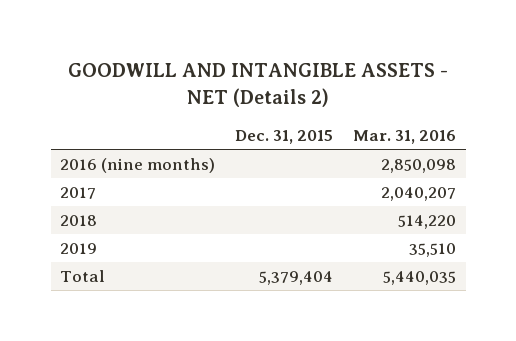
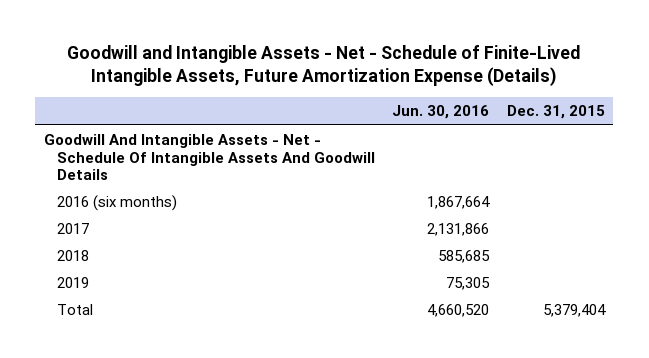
- GOODWILL AND INTANGIBLE ASSETS - NET (Details 2)
+ Goodwill and Intangible Assets - Net - Schedule of Finite-Lived Intangible Assets, Future Amortization Expense (Details)
- | Dec. 31, 2015 | Mar. 31, 2016
+ | Jun. 30, 2016 | Dec. 31, 2015
- 2016 (nine months) | | 2,850,098
+ Goodwill And Intangible Assets - Net - Schedule Of Intangible Assets And Goodwill Details
+ 2016 (six months) | 1,867,664 |

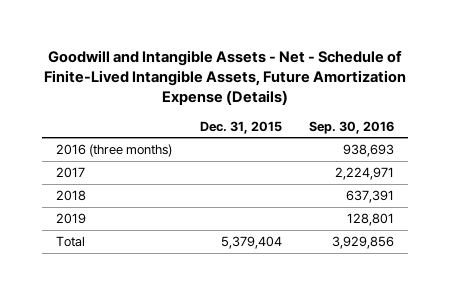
- | Jun. 30, 2016 | Dec. 31, 2015
+ | Dec. 31, 2015 | Sep. 30, 2016
- Goodwill And Intangible Assets - Net - Schedule Of Intangible Assets And Goodwill Details
- 2016 (six months) | 1,867,664 |
+ 2016 (three months) | | 938,693

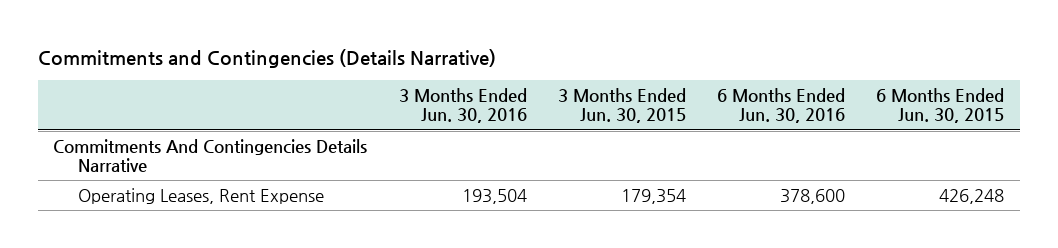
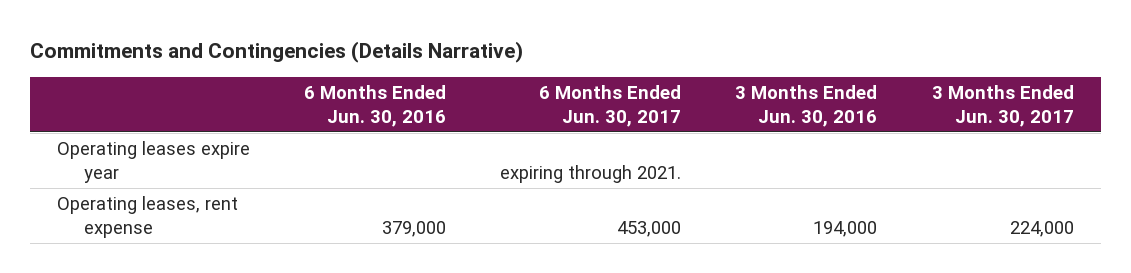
- | 3 Months Ended Jun. 30, 2016 | 3 Months Ended Jun. 30, 2015 | 6 Months Ended Jun. 30, 2016 | 6 Months Ended Jun. 30, 2015
+ | 6 Months Ended Jun. 30, 2016 | 6 Months Ended Jun. 30, 2017 | 3 Months Ended Jun. 30, 2016 | 3 Months Ended Jun. 30, 2017
- Commitments And Contingencies Details Narrative
- Operating Leases, Rent Expense | 193,504 | 179,354 | 378,600 | 426,248
+ Operating leases expire year | | expiring through 2021. | |
+ Operating leases, rent expense | 379,000 | 453,000 | 194,000 | 224,000

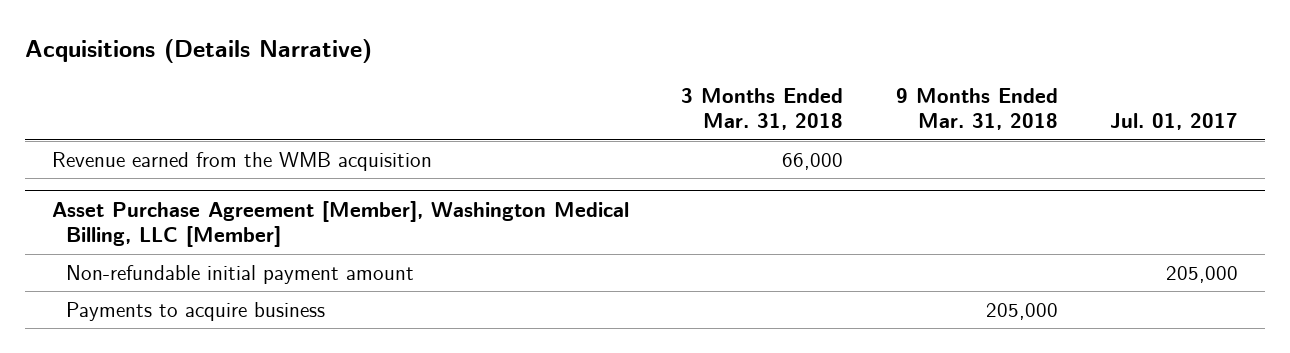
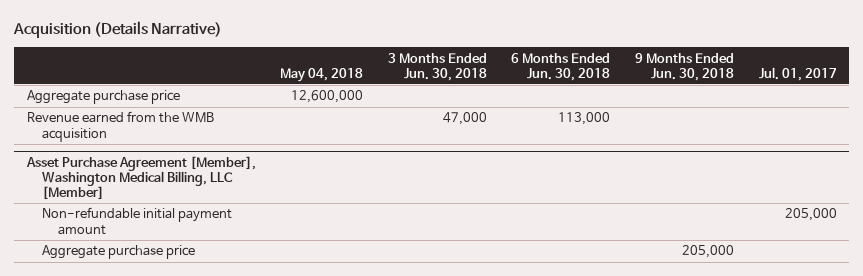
- Acquisitions (Details Narrative)
+ Acquisition (Details Narrative)
- | 3 Months Ended Mar. 31, 2018 | 9 Months Ended Mar. 31, 2018 | Jul. 01, 2017
+ | May 04, 2018 | 3 Months Ended Jun. 30, 2018 | 6 Months Ended Jun. 30, 2018 | 9 Months Ended Jun. 30, 2018 | Jul. 01, 2017
+ Aggregate purchase price | 12,600,000 | | | |
@ Asset Purchase Agreement [Member], Washington Medical Billing, LLC [Member]
- Payments to acquire business | | 205,000 |
+ Aggregate purchase price | | | | 205,000 |

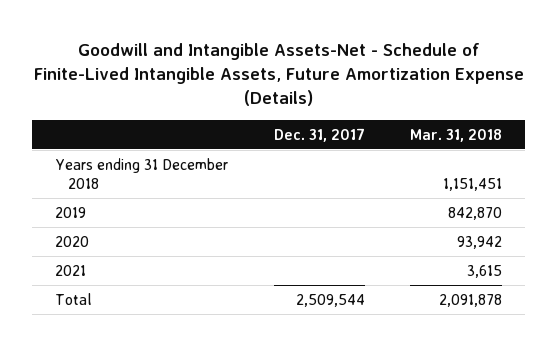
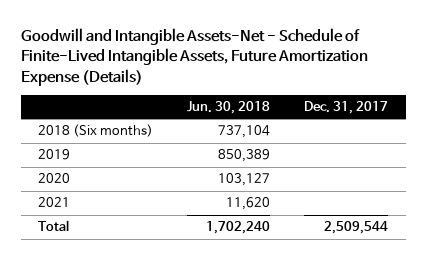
- | Dec. 31, 2017 | Mar. 31, 2018
+ | Jun. 30, 2018 | Dec. 31, 2017
- Years ending 31 December 2018 | | 1,151,451
+ 2018 (Six months) | 737,104 |

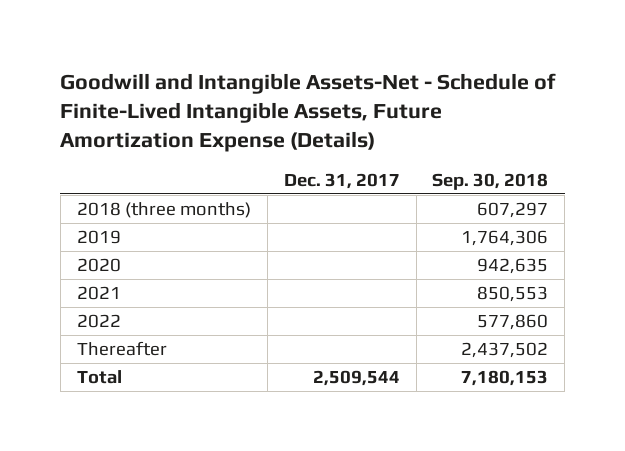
- | Jun. 30, 2018 | Dec. 31, 2017
+ | Dec. 31, 2017 | Sep. 30, 2018
- 2018 (Six months) | 737,104 |
+ 2018 (three months) | | 607,297
+ 2022 | | 577,860
+ Thereafter | | 2,437,502

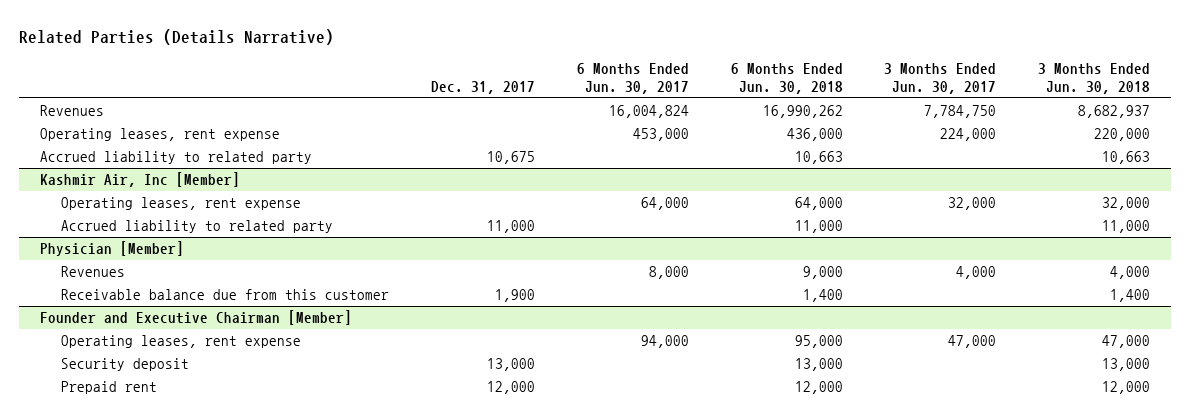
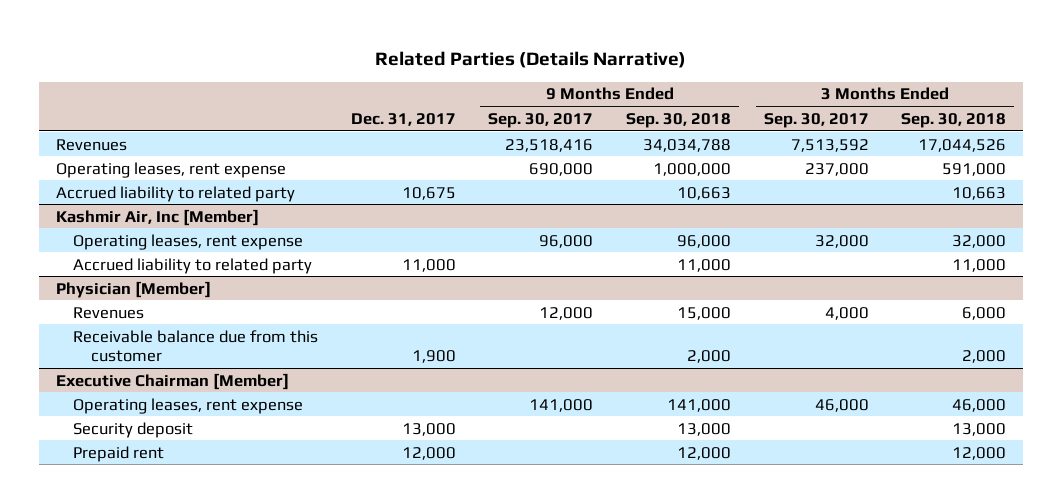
- | Dec. 31, 2017 | 6 Months Ended Jun. 30, 2017 | 6 Months Ended Jun. 30, 2018 | 3 Months Ended Jun. 30, 2017 | 3 Months Ended Jun. 30, 2018
+ | Dec. 31, 2017 | 9 Months Ended Sep. 30, 2017 | 9 Months Ended Sep. 30, 2018 | 3 Months Ended Sep. 30, 2017 | 3 Months Ended Sep. 30, 2018
- Founder and Executive Chairman [Member]
+ Executive Chairman [Member]

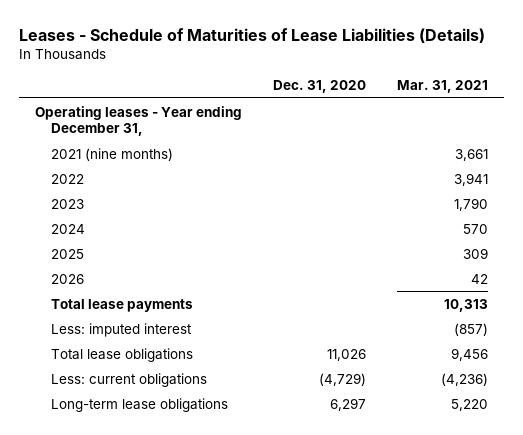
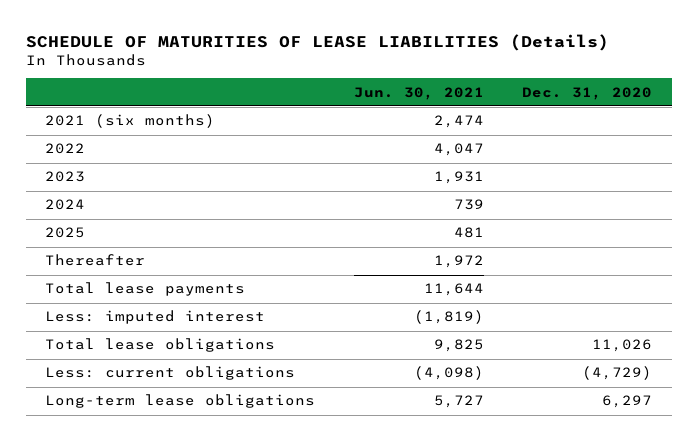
- Leases - Schedule of Maturities of Lease Liabilities (Details)
+ SCHEDULE OF MATURITIES OF LEASE LIABILITIES (Details)
- | Dec. 31, 2020 | Mar. 31, 2021
+ | Jun. 30, 2021 | Dec. 31, 2020
- Operating leases - Year ending December 31,
- 2021 (nine months) | | 3,661
+ 2021 (six months) | 2,474 |
- 2026 | | 42
+ Thereafter | 1,972 |

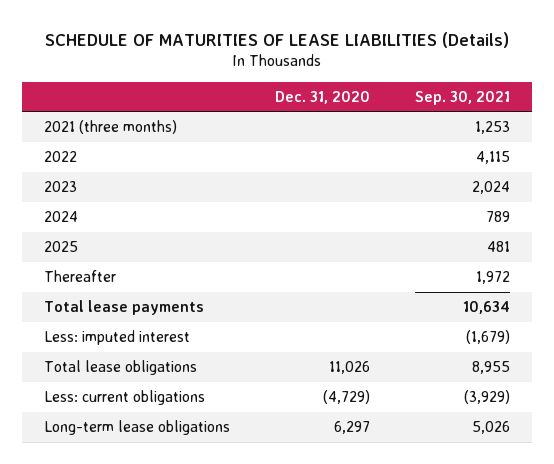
- | Jun. 30, 2021 | Dec. 31, 2020
+ | Dec. 31, 2020 | Sep. 30, 2021
- 2021 (six months) | 2,474 |
+ 2021 (three months) | | 1,253

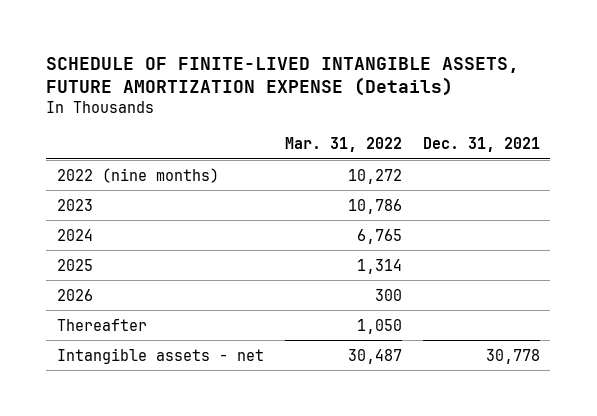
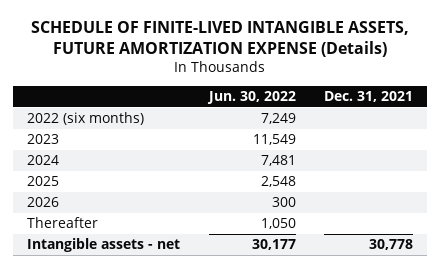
- | Mar. 31, 2022 | Dec. 31, 2021
+ | Jun. 30, 2022 | Dec. 31, 2021
- 2022 (nine months) | 10,272 |
+ 2022 (six months) | 7,249 |

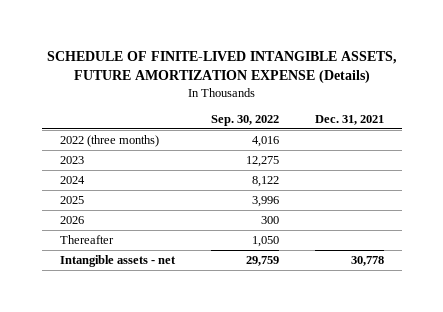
- | Jun. 30, 2022 | Dec. 31, 2021
+ | Sep. 30, 2022 | Dec. 31, 2021
- 2022 (six months) | 7,249 |
+ 2022 (three months) | 4,016 |

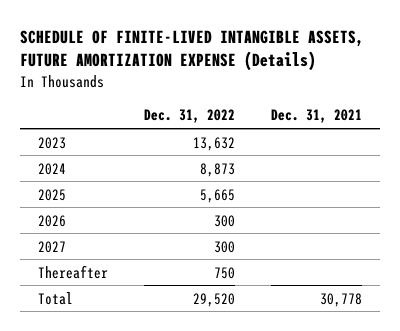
- | Sep. 30, 2022 | Dec. 31, 2021
+ | Dec. 31, 2022 | Dec. 31, 2021
- 2022 (three months) | 4,016 |
+ 2027 | 300 |
- Intangible assets - net | 29,759 | 30,778
+ Total | 29,520 | 30,778

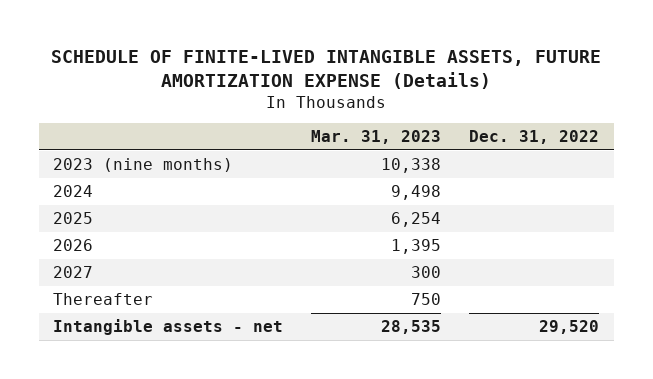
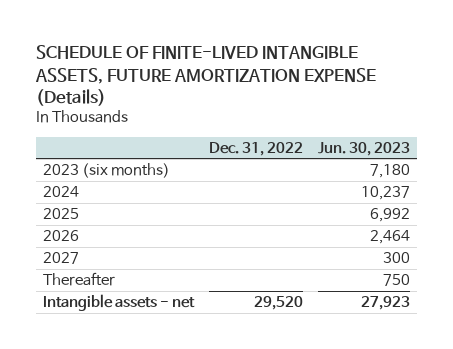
- | Mar. 31, 2023 | Dec. 31, 2022
+ | Dec. 31, 2022 | Jun. 30, 2023
- 2023 (nine months) | 10,338 |
+ 2023 (six months) | | 7,180

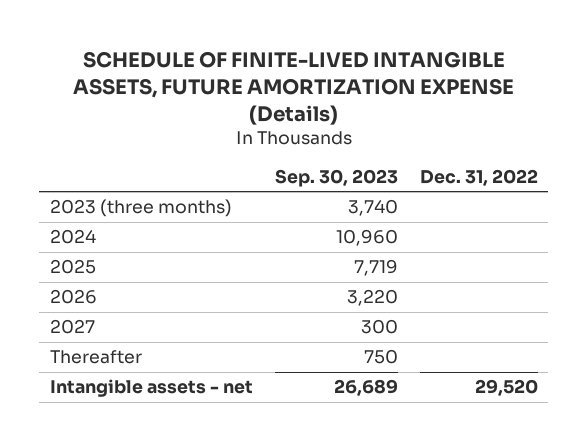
- | Dec. 31, 2022 | Jun. 30, 2023
+ | Sep. 30, 2023 | Dec. 31, 2022
- 2023 (six months) | | 7,180
+ 2023 (three months) | 3,740 |

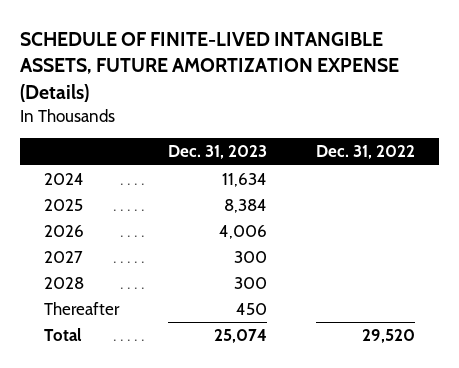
- | Sep. 30, 2023 | Dec. 31, 2022
+ | Dec. 31, 2023 | Dec. 31, 2022
- 2023 (three months) | 3,740 |
+ 2028 | 300 |
- Intangible assets - net | 26,689 | 29,520
+ Total | 25,074 | 29,520

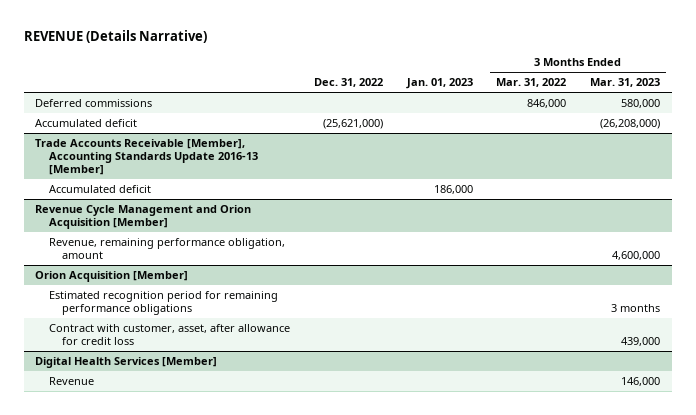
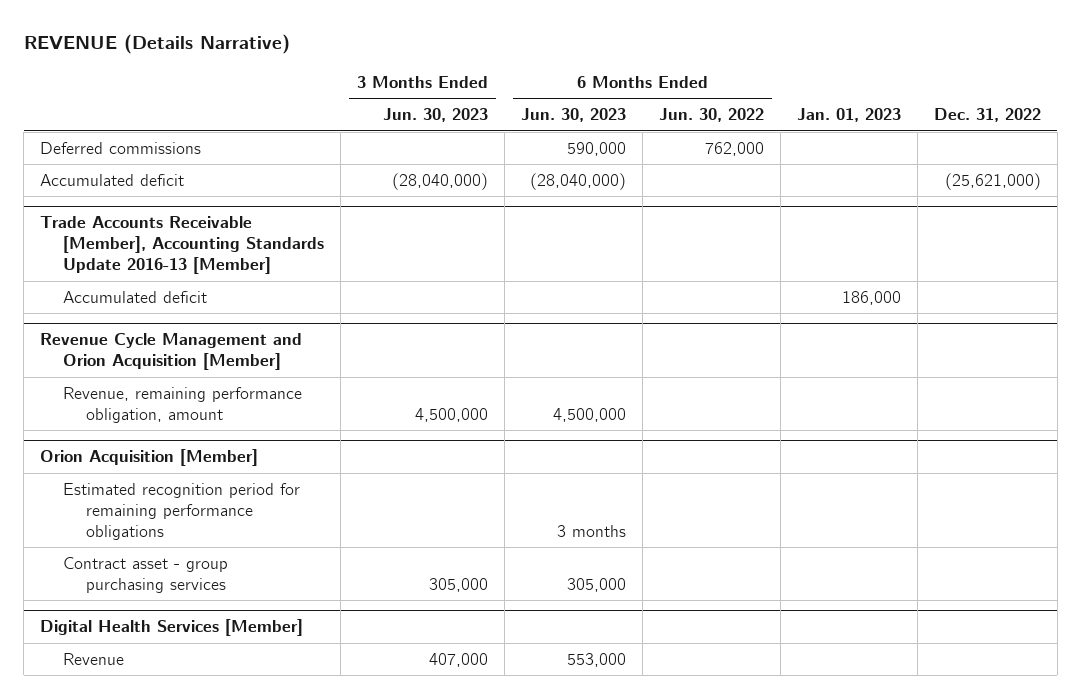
- | Dec. 31, 2022 | Jan. 01, 2023 | 3 Months Ended Mar. 31, 2022 | 3 Months Ended Mar. 31, 2023
+ | 3 Months Ended Jun. 30, 2023 | 6 Months Ended Jun. 30, 2023 | 6 Months Ended Jun. 30, 2022 | Jan. 01, 2023 | Dec. 31, 2022
@ Orion Acquisition [Member]
- Contract with customer, asset, after allowance for credit loss | | | | 439,000
+ Contract asset - group purchasing services | 305,000 | 305,000 | | |

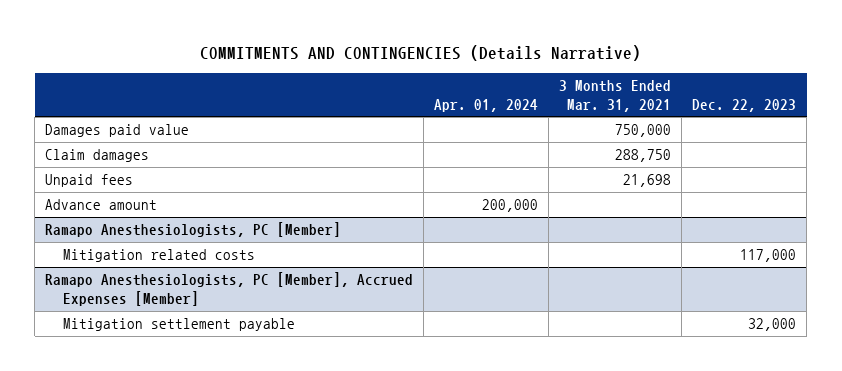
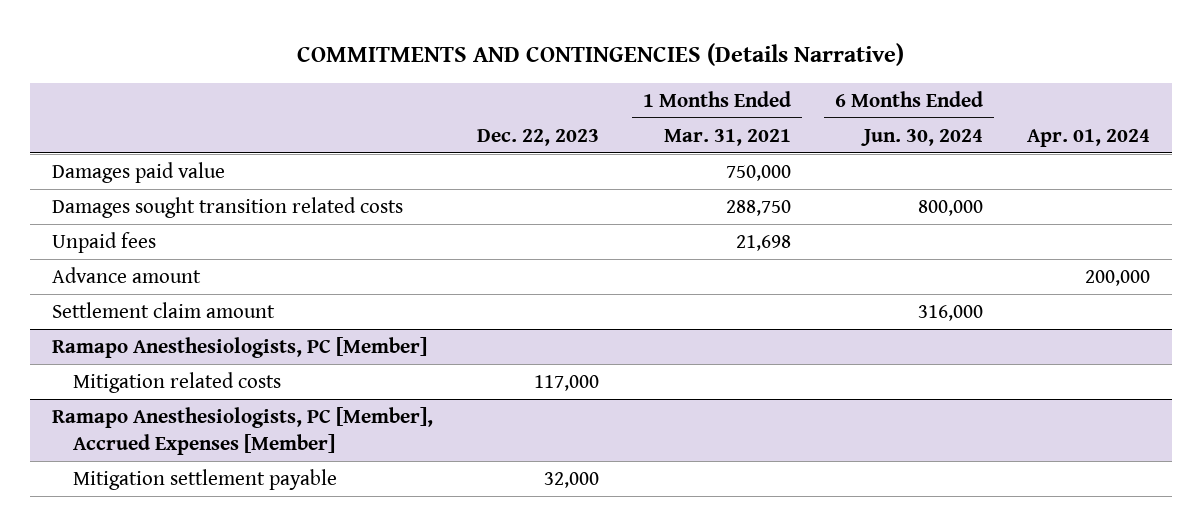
- | Apr. 01, 2024 | 3 Months Ended Mar. 31, 2021 | Dec. 22, 2023
+ | Dec. 22, 2023 | 1 Months Ended Mar. 31, 2021 | 6 Months Ended Jun. 30, 2024 | Apr. 01, 2024
- Claim damages | | 288,750 |
+ Damages sought transition related costs | | 288,750 | 800,000 |
+ Settlement claim amount | | | 316,000 |

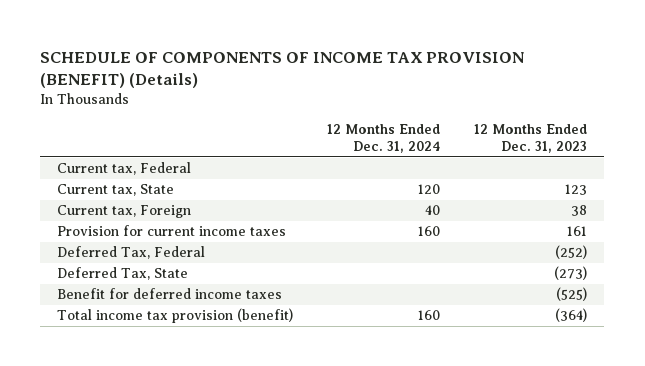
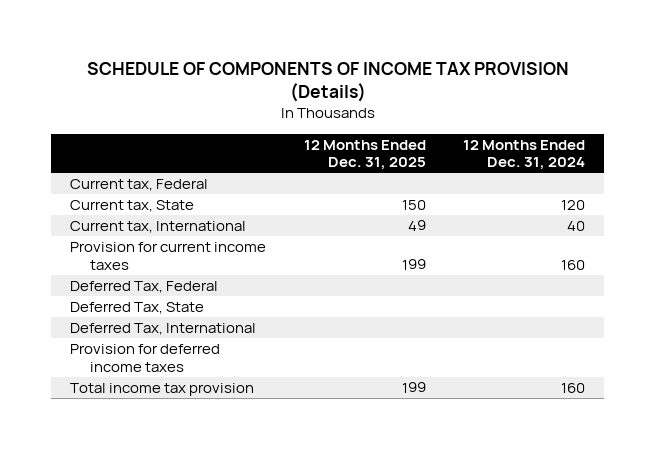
- SCHEDULE OF COMPONENTS OF INCOME TAX PROVISION (BENEFIT) (Details)
+ SCHEDULE OF COMPONENTS OF INCOME TAX PROVISION (Details)
- | 12 Months Ended Dec. 31, 2024 | 12 Months Ended Dec. 31, 2023
+ | 12 Months Ended Dec. 31, 2025 | 12 Months Ended Dec. 31, 2024
- Current tax, Foreign | 40 | 38
+ Current tax, International | 49 | 40
- Benefit for deferred income taxes | | (525)
- Total income tax provision (benefit) | 160 | (364)
+ Deferred Tax, International
+ Provision for deferred income taxes
+ Total income tax provision | 199 | 160

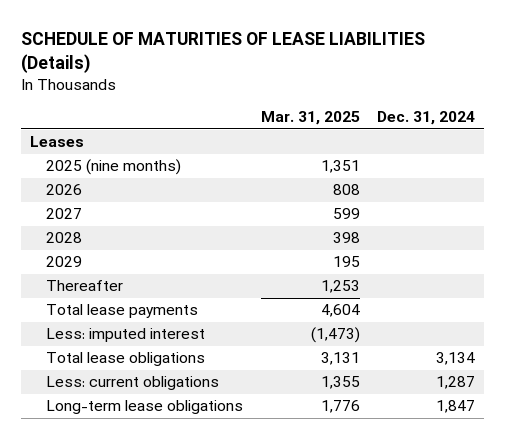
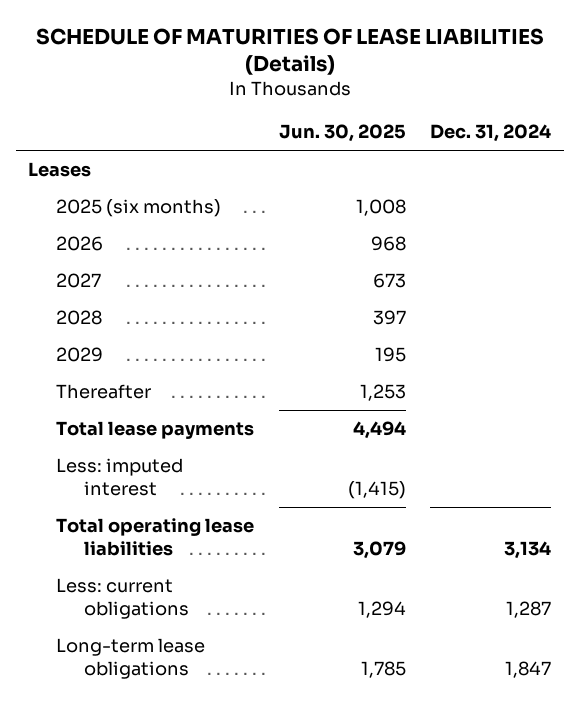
- | Mar. 31, 2025 | Dec. 31, 2024
+ | Jun. 30, 2025 | Dec. 31, 2024
- 2025 (nine months) | 1,351 |
+ 2025 (six months) | 1,008 |
- Total lease obligations | 3,131 | 3,134
+ Total operating lease liabilities | 3,079 | 3,134

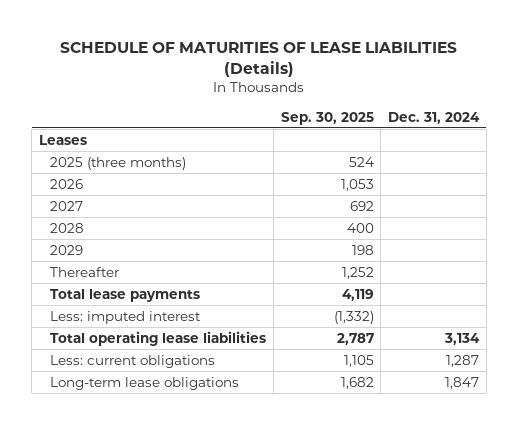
- | Jun. 30, 2025 | Dec. 31, 2024
+ | Sep. 30, 2025 | Dec. 31, 2024
- 2025 (six months) | 1,008 |
+ 2025 (three months) | 524 |

